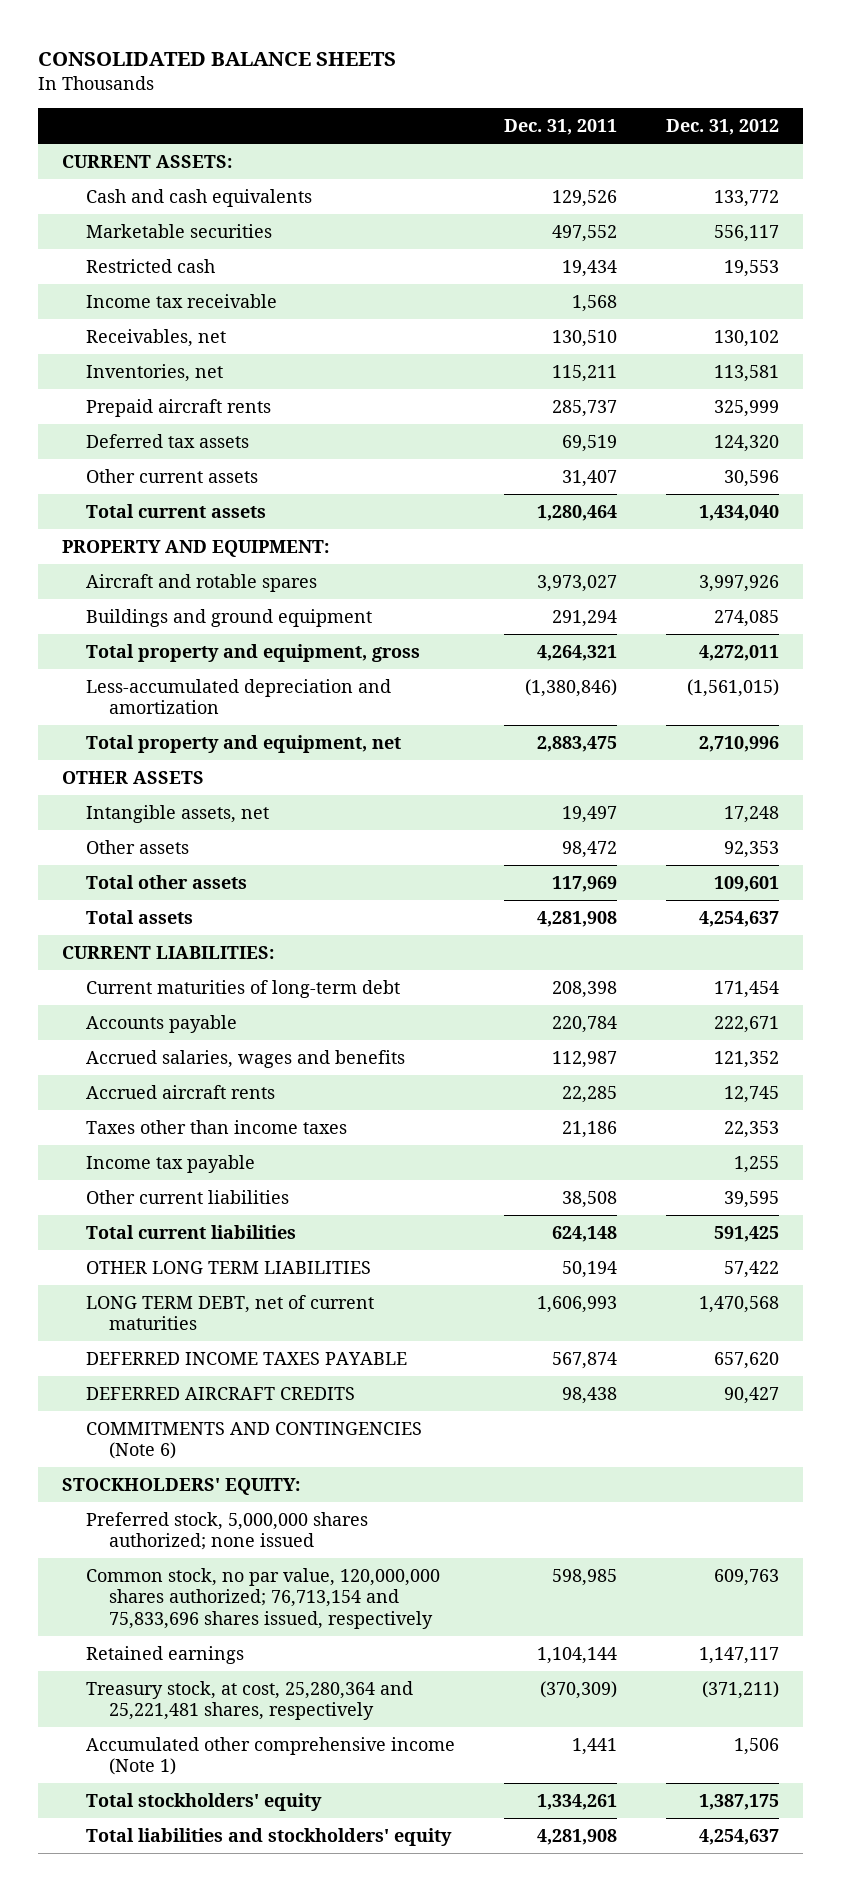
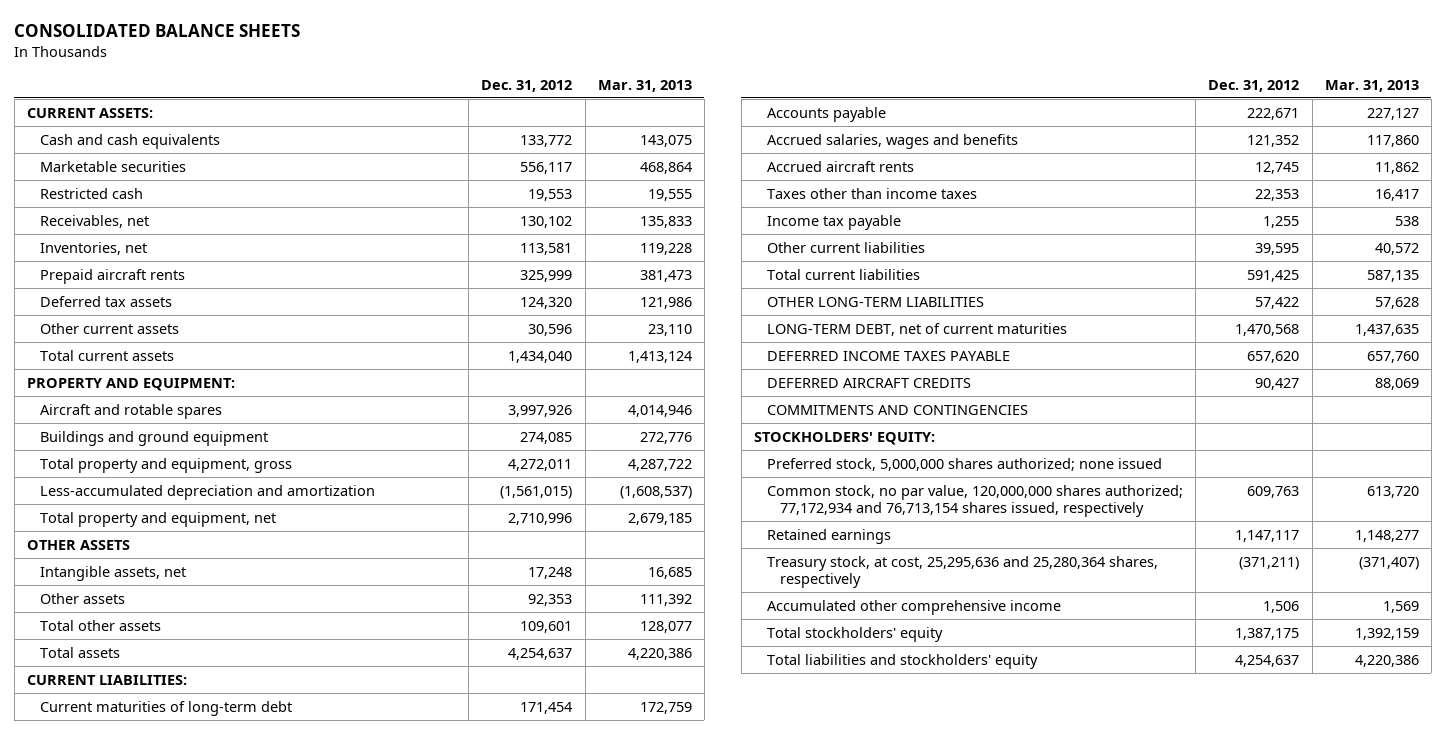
- | Dec. 31, 2011 | Dec. 31, 2012
+ | Dec. 31, 2012 | Mar. 31, 2013
- Income tax receivable | 1,568 |
- OTHER LONG TERM LIABILITIES | 50,194 | 57,422
- LONG TERM DEBT, net of current maturities | 1,606,993 | 1,470,568
+ OTHER LONG-TERM LIABILITIES | 57,422 | 57,628
+ LONG-TERM DEBT, net of current maturities | 1,470,568 | 1,437,635
- COMMITMENTS AND CONTINGENCIES (Note 6)
+ COMMITMENTS AND CONTINGENCIES
- Common stock, no par value, 120,000,000 shares authorized; 76,713,154 and 75,833,696 shares issued, respectively | 598,985 | 609,763
+ Common stock, no par value, 120,000,000 shares authorized; 77,172,934 and 76,713,154 shares issued, respectively | 609,763 | 613,720
- Treasury stock, at cost, 25,280,364 and 25,221,481 shares, respectively | (370,309) | (371,211)
- Accumulated other comprehensive income (Note 1) | 1,441 | 1,506
+ Treasury stock, at cost, 25,295,636 and 25,280,364 shares, respectively | (371,211) | (371,407)
+ Accumulated other comprehensive income | 1,506 | 1,569

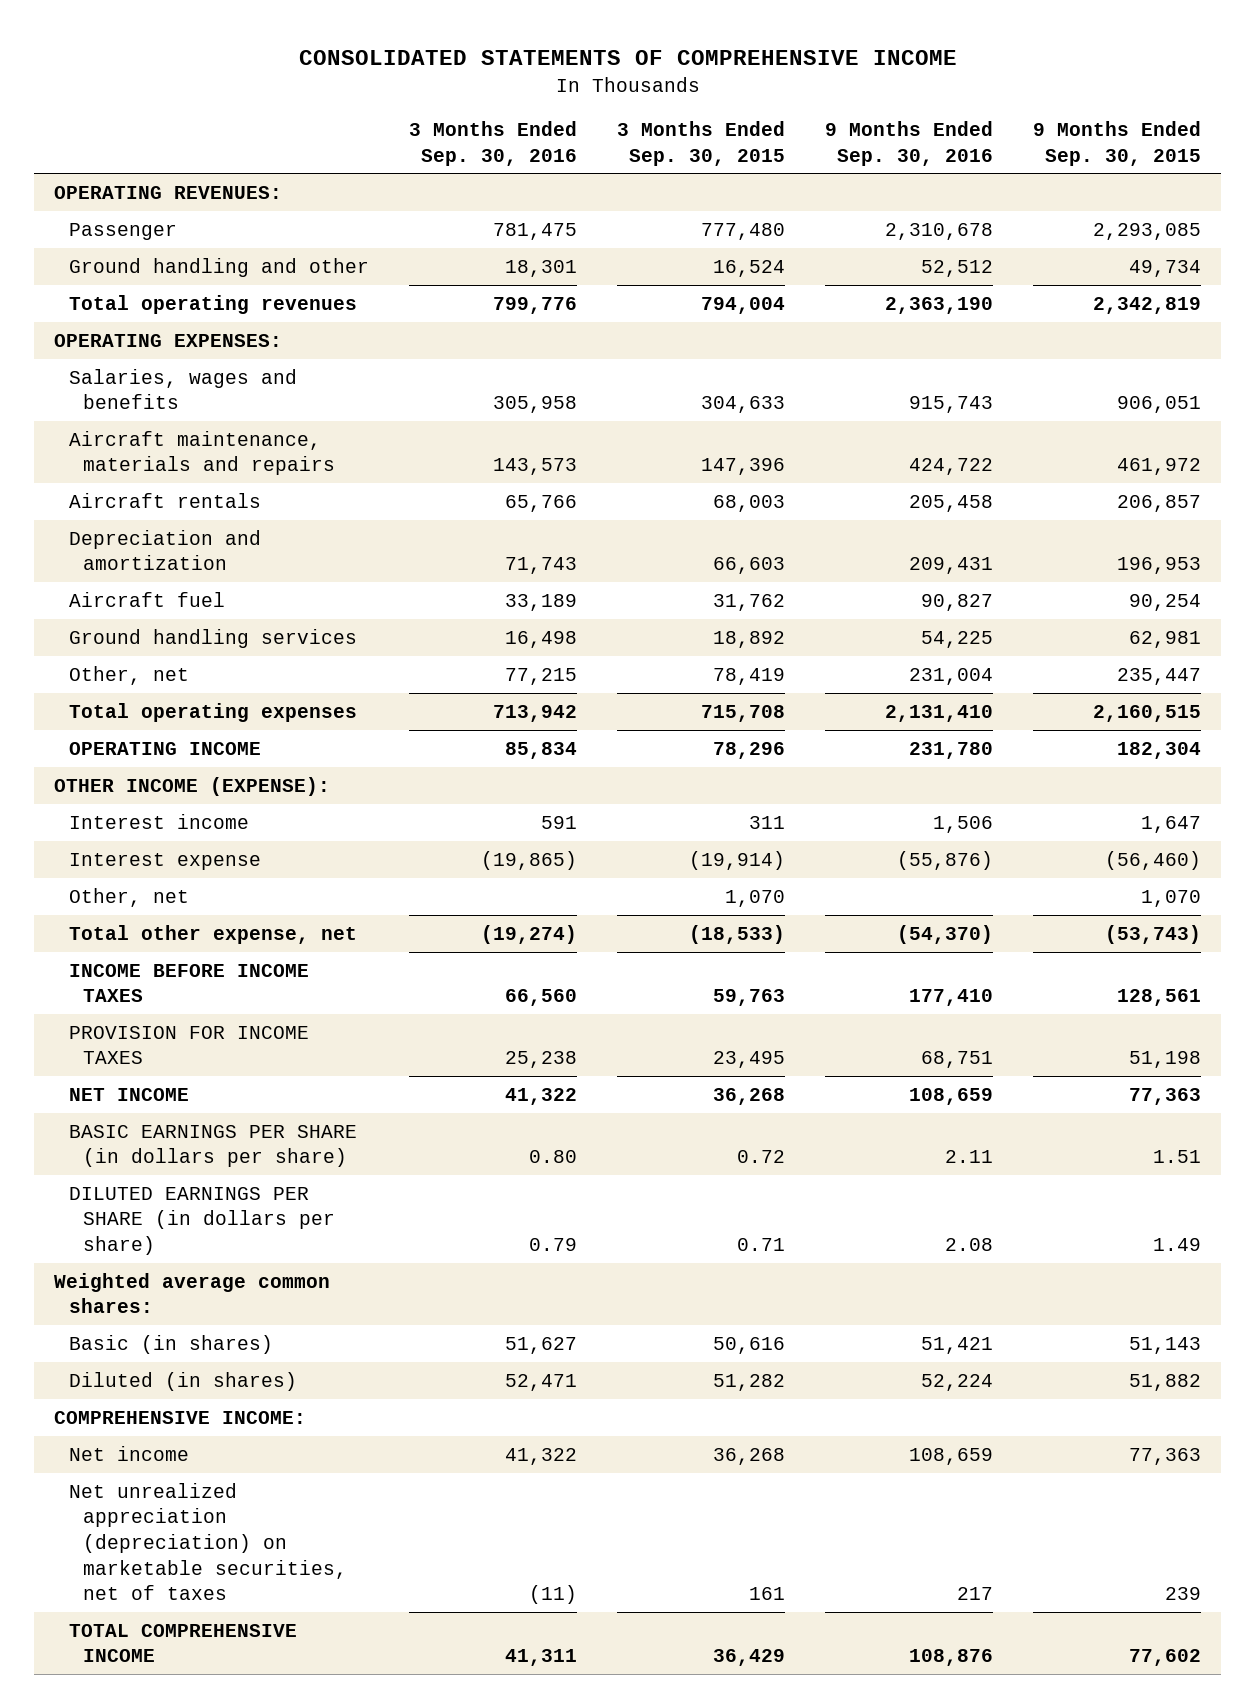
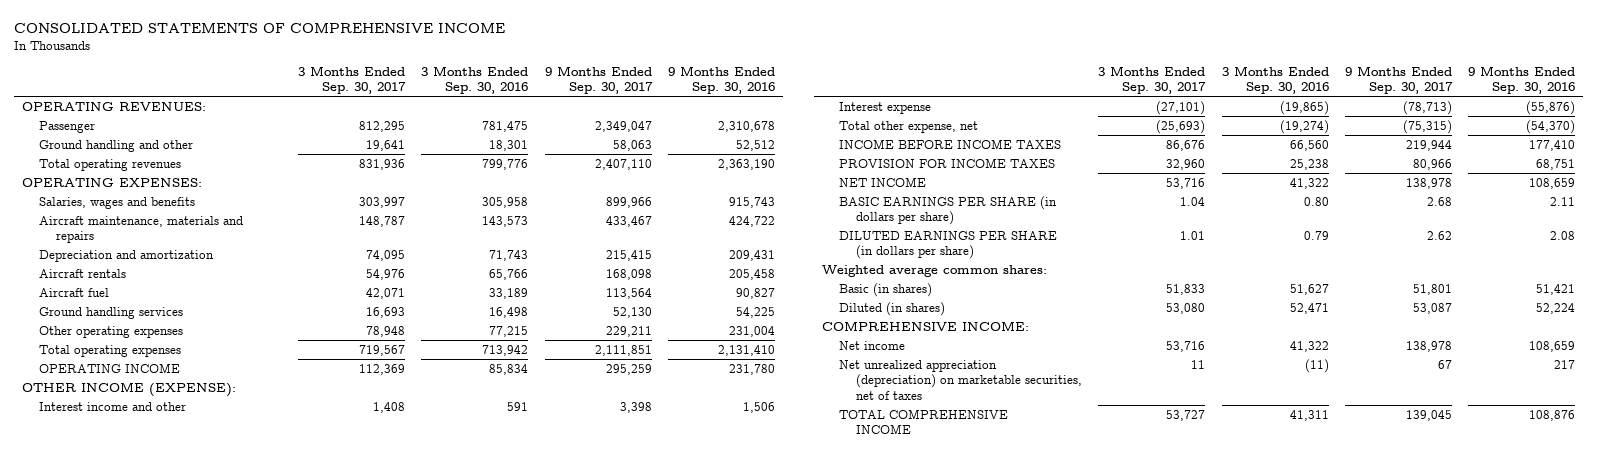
- | 3 Months Ended Sep. 30, 2016 | 3 Months Ended Sep. 30, 2015 | 9 Months Ended Sep. 30, 2016 | 9 Months Ended Sep. 30, 2015
+ | 3 Months Ended Sep. 30, 2017 | 3 Months Ended Sep. 30, 2016 | 9 Months Ended Sep. 30, 2017 | 9 Months Ended Sep. 30, 2016
moved down: Aircraft rentals | 54,976 | 65,766 | 168,098 | 205,458
- Other, net | 77,215 | 78,419 | 231,004 | 235,447
+ Other operating expenses | 78,948 | 77,215 | 229,211 | 231,004
- Interest income | 591 | 311 | 1,506 | 1,647
+ Interest income and other | 1,408 | 591 | 3,398 | 1,506
- Other, net | | 1,070 | | 1,070

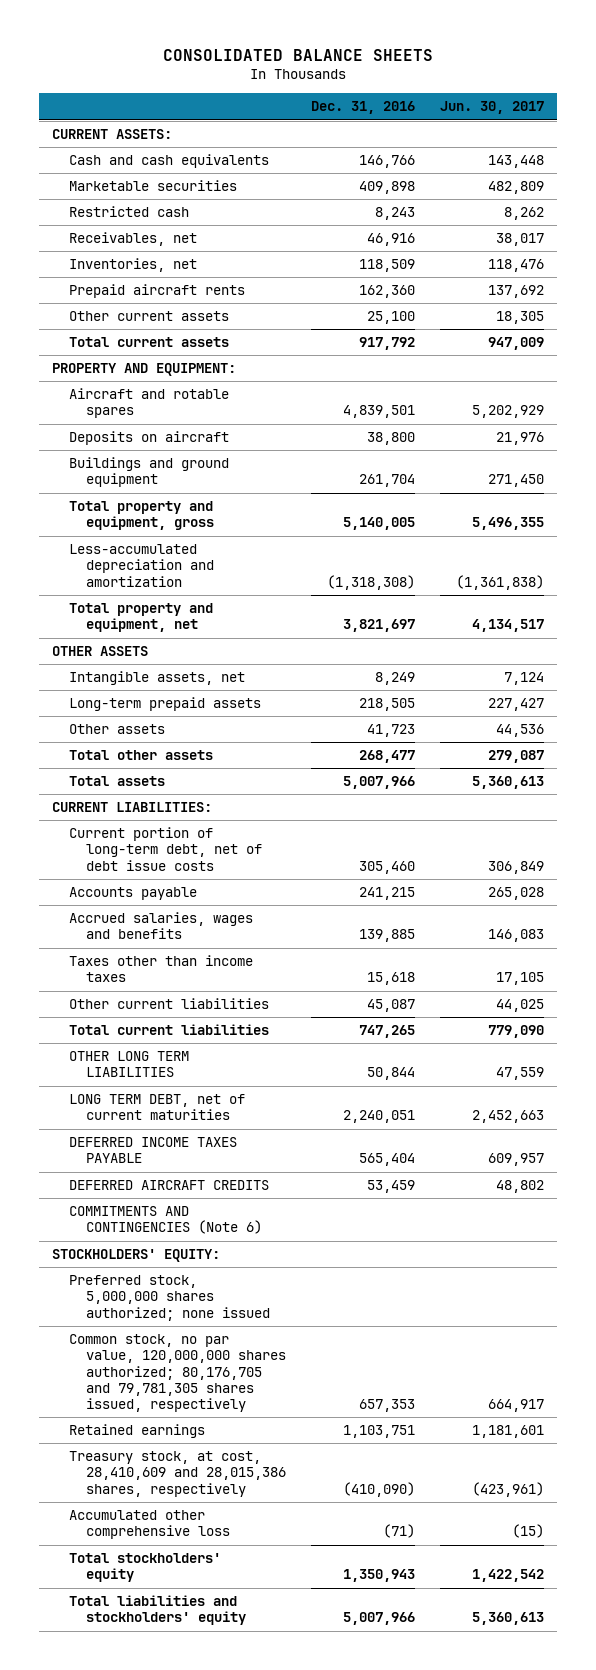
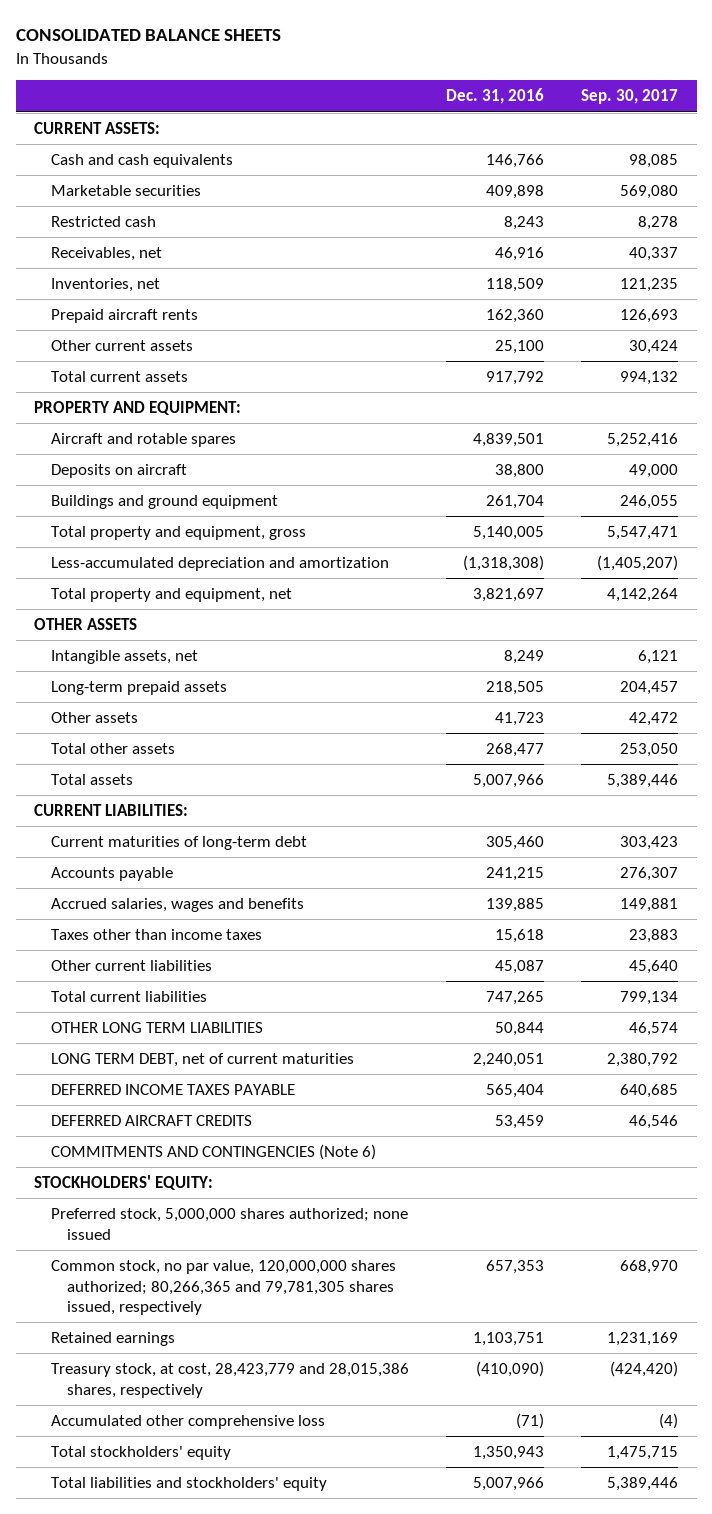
- | Dec. 31, 2016 | Jun. 30, 2017
+ | Dec. 31, 2016 | Sep. 30, 2017
- Current portion of long-term debt, net of debt issue costs | 305,460 | 306,849
+ Current maturities of long-term debt | 305,460 | 303,423
- Common stock, no par value, 120,000,000 shares authorized; 80,176,705 and 79,781,305 shares issued, respectively | 657,353 | 664,917
+ Common stock, no par value, 120,000,000 shares authorized; 80,266,365 and 79,781,305 shares issued, respectively | 657,353 | 668,970
- Treasury stock, at cost, 28,410,609 and 28,015,386 shares, respectively | (410,090) | (423,961)
+ Treasury stock, at cost, 28,423,779 and 28,015,386 shares, respectively | (410,090) | (424,420)

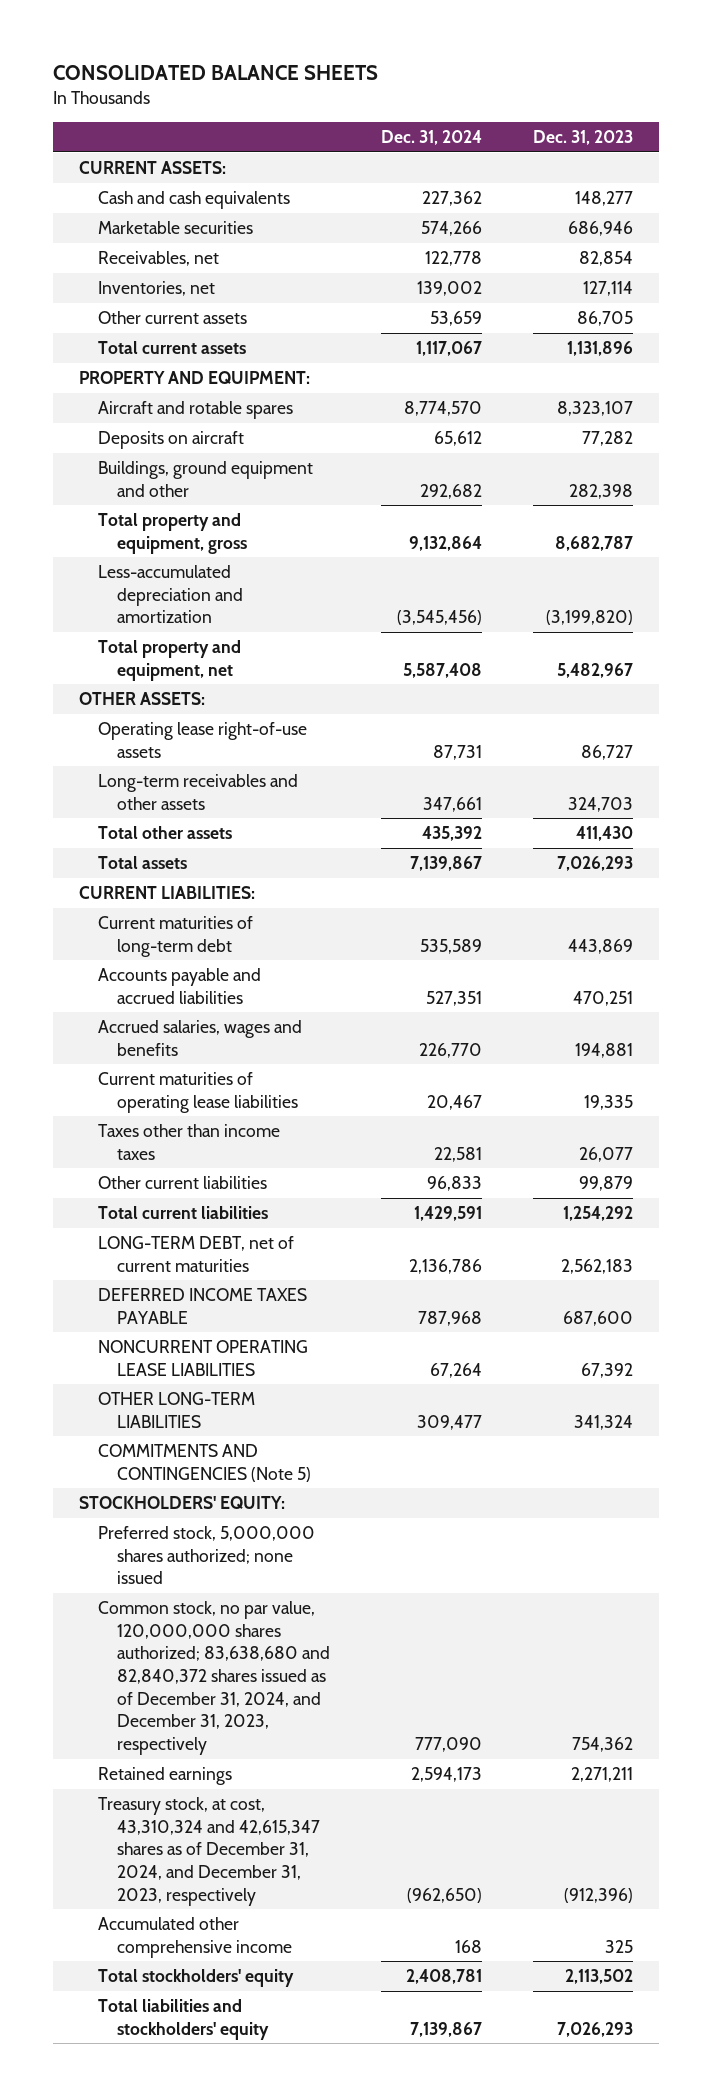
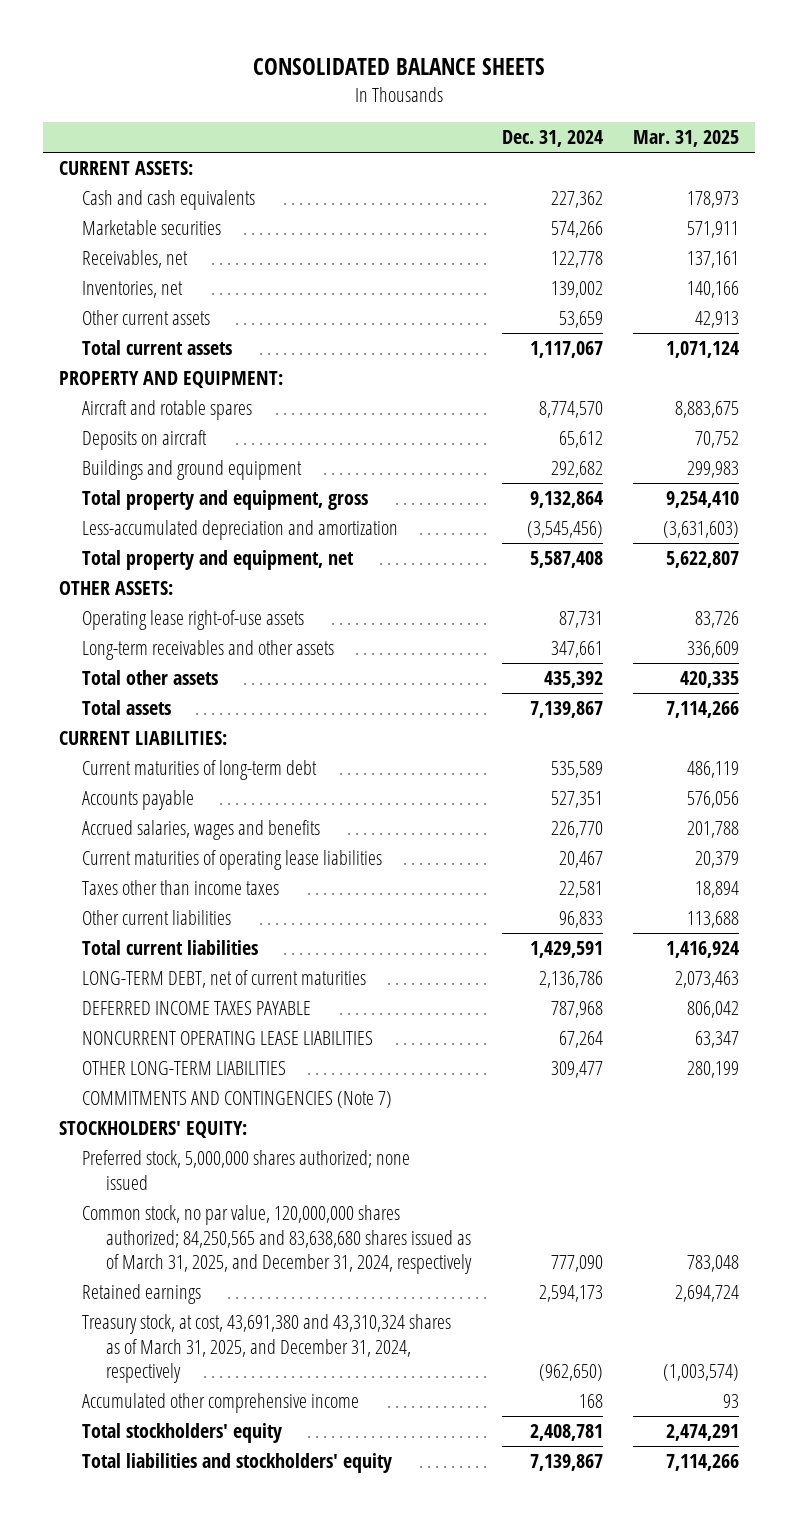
- | Dec. 31, 2024 | Dec. 31, 2023
+ | Dec. 31, 2024 | Mar. 31, 2025
- Buildings, ground equipment and other | 292,682 | 282,398
+ Buildings and ground equipment | 292,682 | 299,983
- Accounts payable and accrued liabilities | 527,351 | 470,251
+ Accounts payable | 527,351 | 576,056
- COMMITMENTS AND CONTINGENCIES (Note 5)
+ COMMITMENTS AND CONTINGENCIES (Note 7)
- Common stock, no par value, 120,000,000 shares authorized; 83,638,680 and 82,840,372 shares issued as of December 31, 2024, and December 31, 2023, respectively | 777,090 | 754,362
+ Common stock, no par value, 120,000,000 shares authorized; 84,250,565 and 83,638,680 shares issued as of March 31, 2025, and December 31, 2024, respectively | 777,090 | 783,048
- Treasury stock, at cost, 43,310,324 and 42,615,347 shares as of December 31, 2024, and December 31, 2023, respectively | (962,650) | (912,396)
+ Treasury stock, at cost, 43,691,380 and 43,310,324 shares as of March 31, 2025, and December 31, 2024, respectively | (962,650) | (1,003,574)

